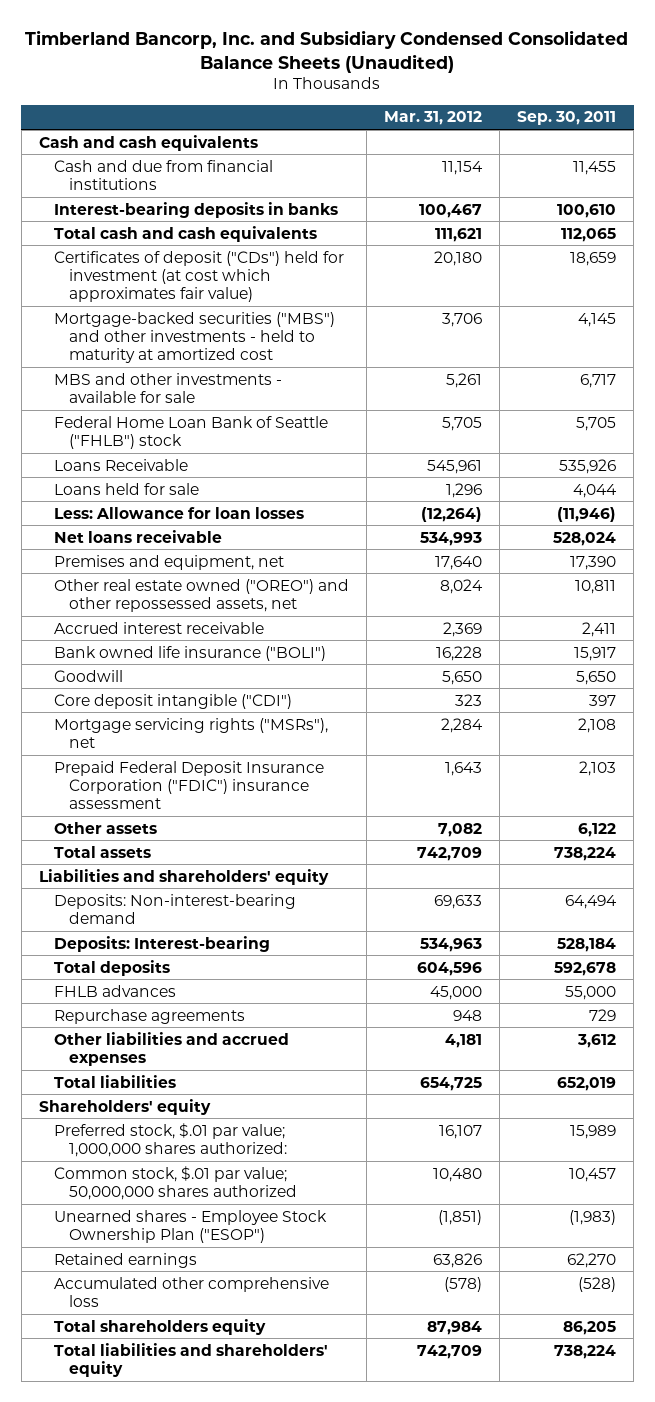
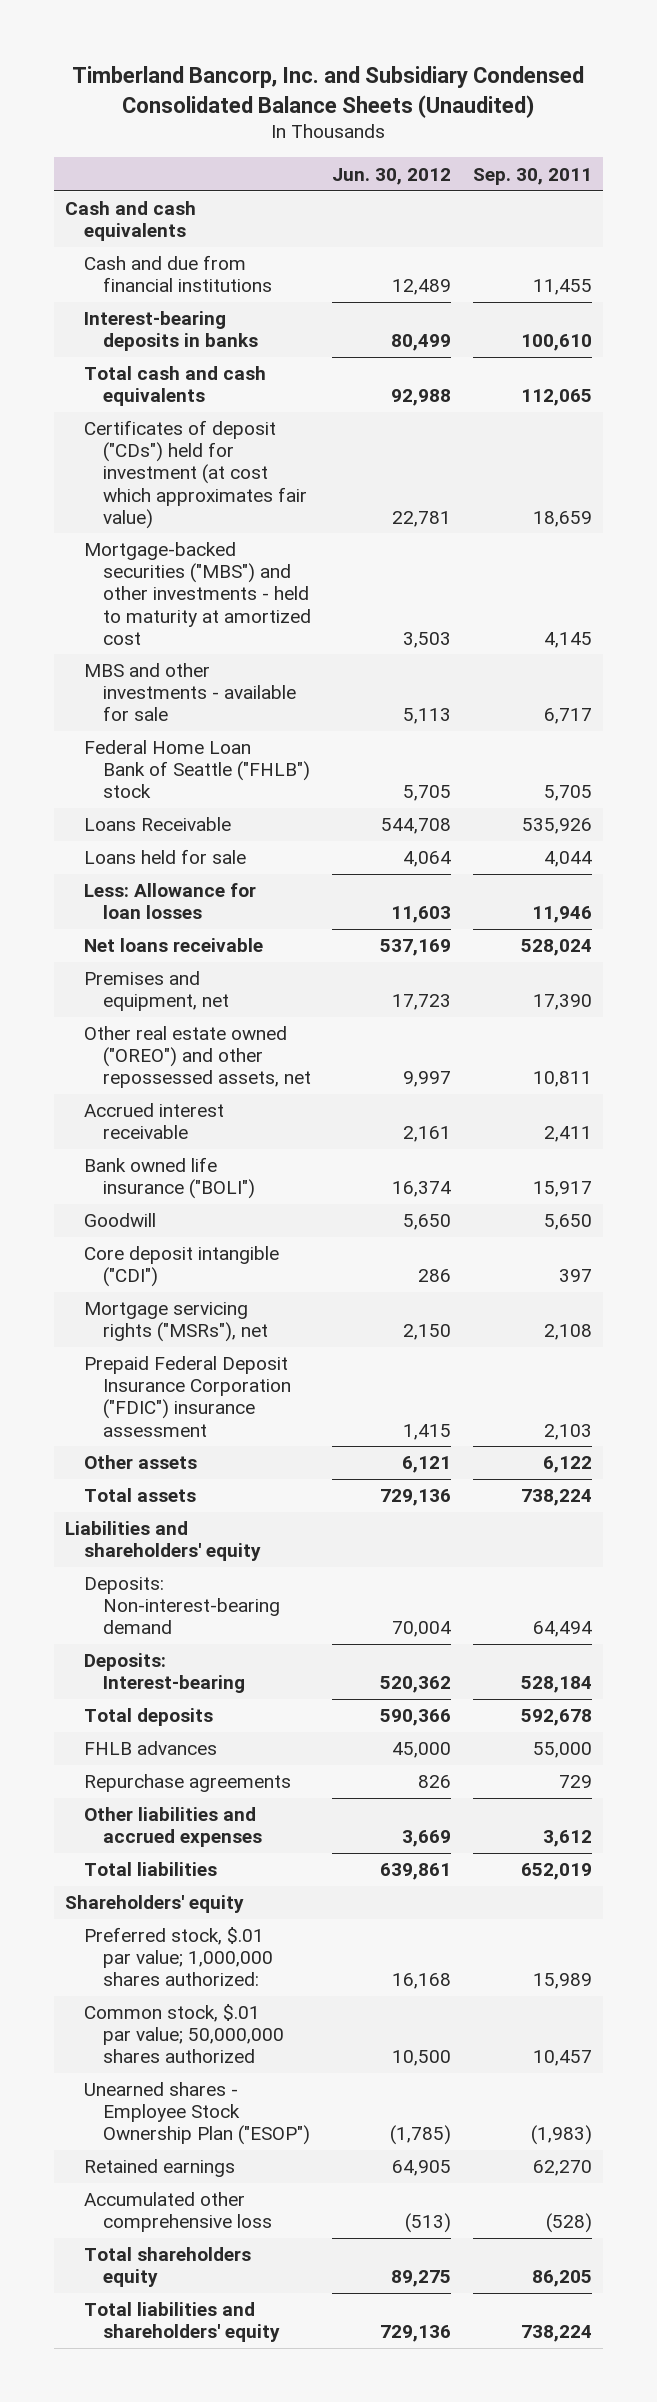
- | Mar. 31, 2012 | Sep. 30, 2011
+ | Jun. 30, 2012 | Sep. 30, 2011
- Less: Allowance for loan losses | (12,264) | (11,946)
+ Less: Allowance for loan losses | 11,603 | 11,946

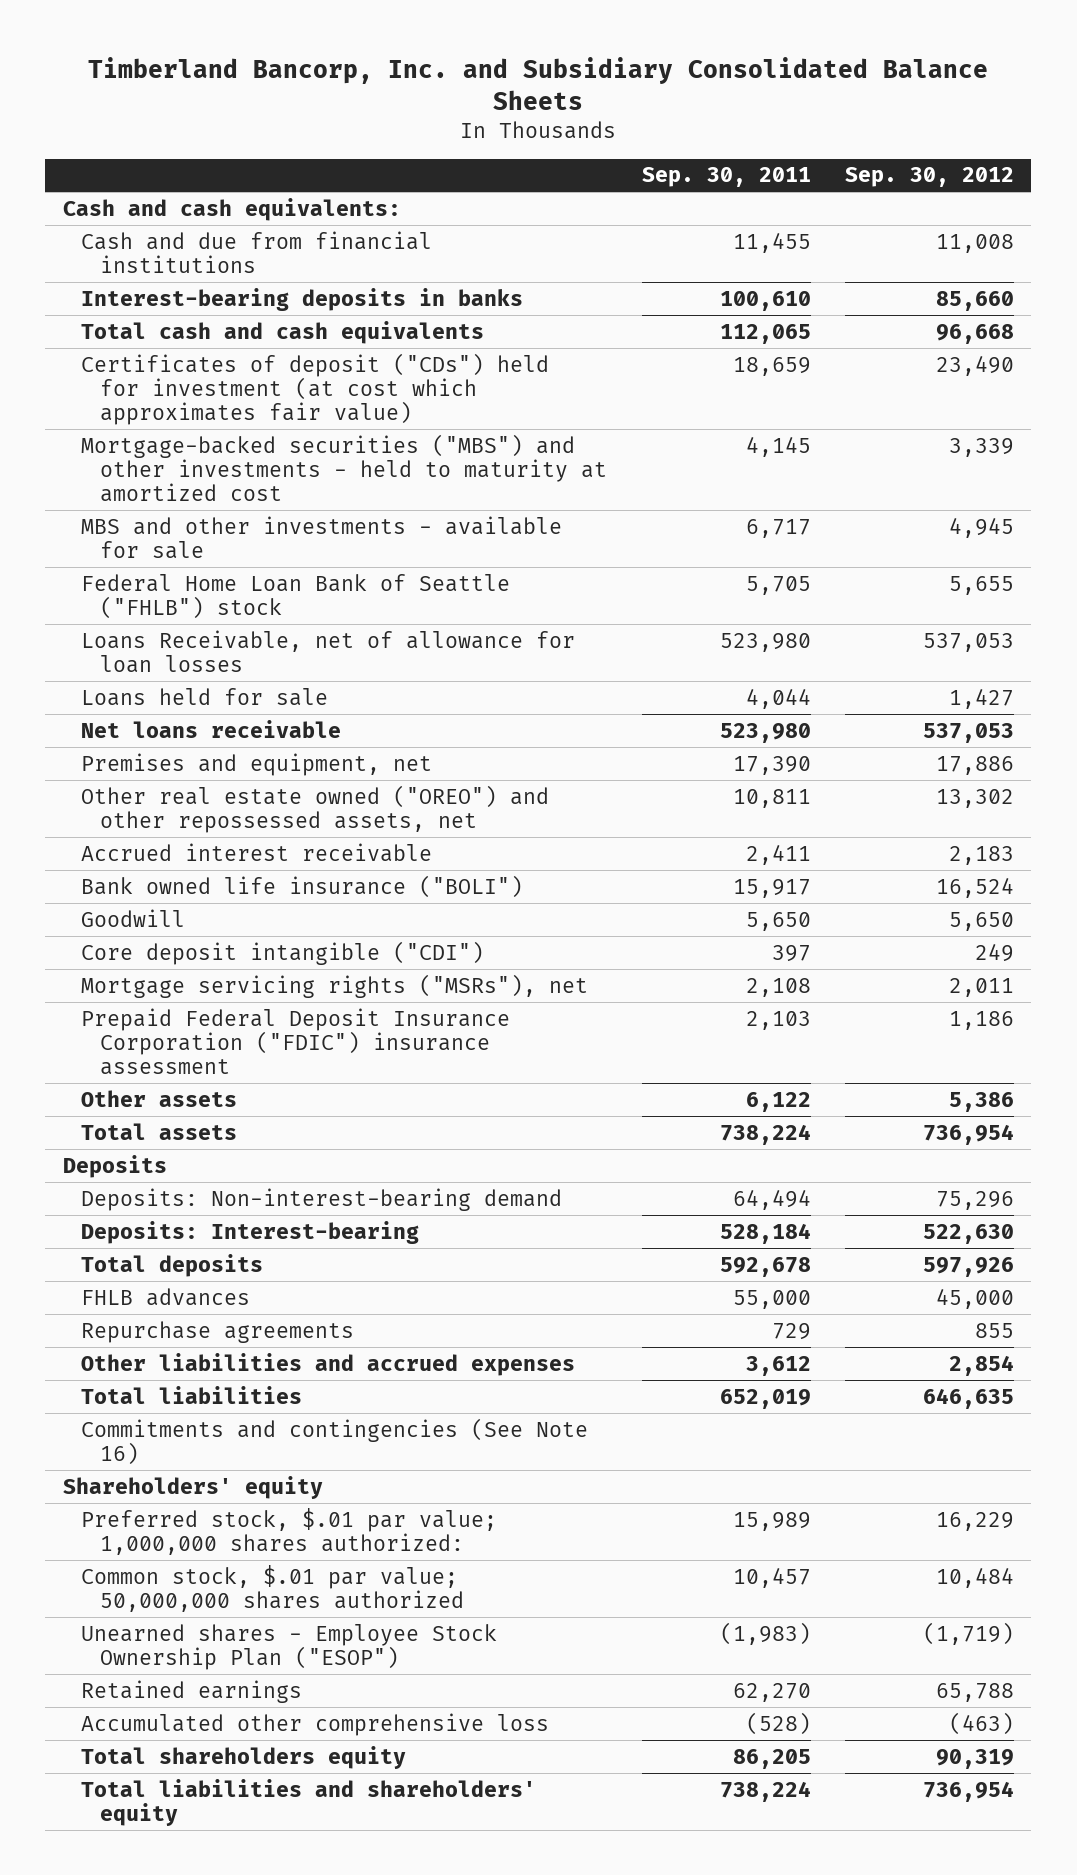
- Timberland Bancorp, Inc. and Subsidiary Condensed Consolidated Balance Sheets (Unaudited)
+ Timberland Bancorp, Inc. and Subsidiary Consolidated Balance Sheets
- | Jun. 30, 2012 | Sep. 30, 2011
+ | Sep. 30, 2011 | Sep. 30, 2012
- Cash and cash equivalents
+ Cash and cash equivalents:
- Loans Receivable | 544,708 | 535,926
+ Loans Receivable, net of allowance for loan losses | 523,980 | 537,053
- Less: Allowance for loan losses | 11,603 | 11,946
- Net loans receivable | 537,169 | 528,024
+ Net loans receivable | 523,980 | 537,053
- Liabilities and shareholders' equity
+ Deposits
+ Commitments and contingencies (See Note 16)

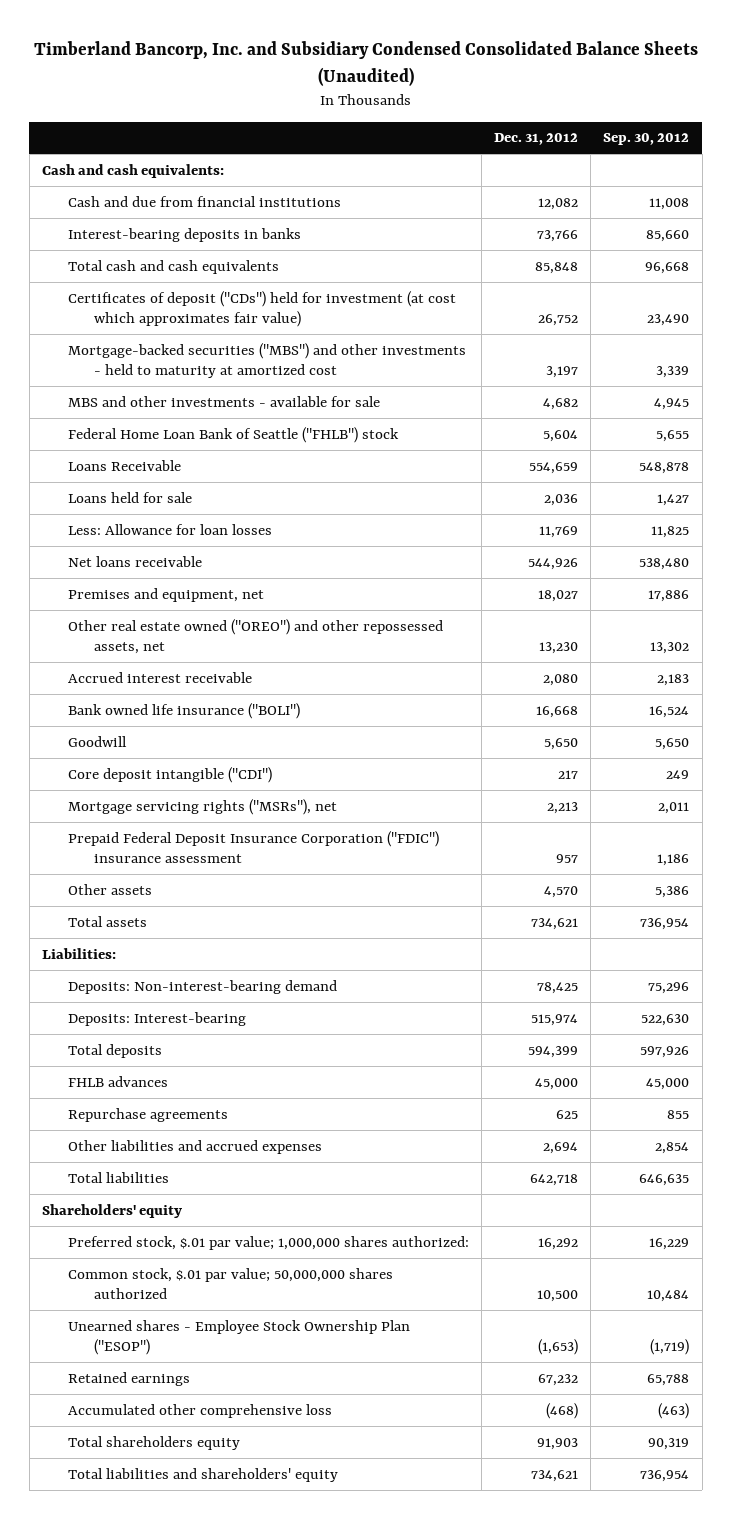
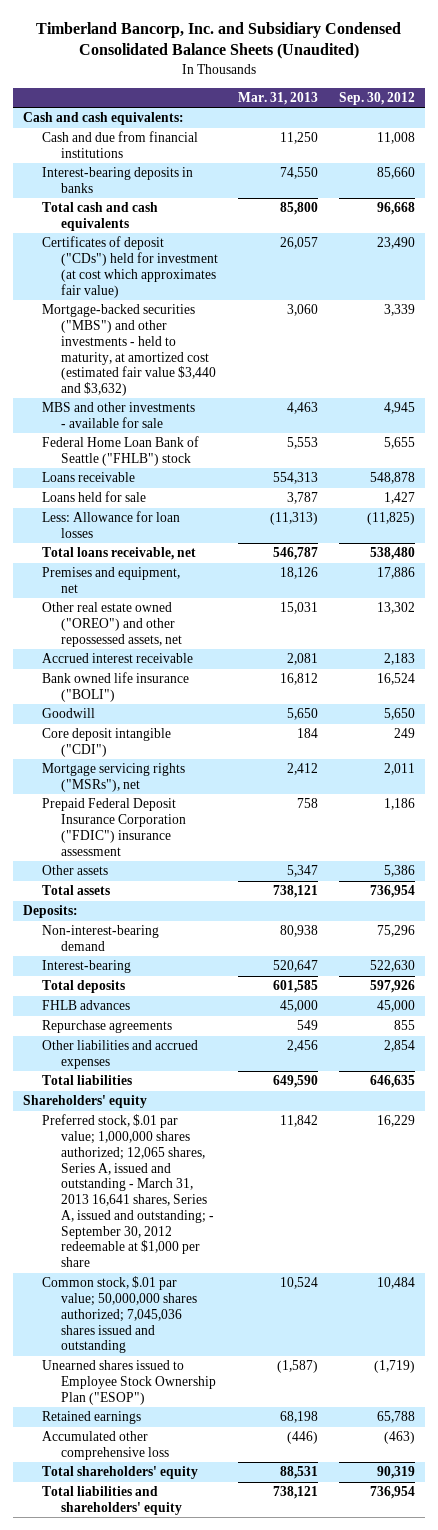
- | Dec. 31, 2012 | Sep. 30, 2012
+ | Mar. 31, 2013 | Sep. 30, 2012
- Mortgage-backed securities ("MBS") and other investments - held to maturity at amortized cost | 3,197 | 3,339
+ Mortgage-backed securities ("MBS") and other investments - held to maturity, at amortized cost (estimated fair value $3,440 and $3,632) | 3,060 | 3,339
- Loans Receivable | 554,659 | 548,878
+ Loans receivable | 554,313 | 548,878
- Less: Allowance for loan losses | 11,769 | 11,825
- Net loans receivable | 544,926 | 538,480
+ Less: Allowance for loan losses | (11,313) | (11,825)
+ Total loans receivable, net | 546,787 | 538,480
- Liabilities:
- Deposits: Non-interest-bearing demand | 78,425 | 75,296
- Deposits: Interest-bearing | 515,974 | 522,630
+ Deposits:
+ Non-interest-bearing demand | 80,938 | 75,296
+ Interest-bearing | 520,647 | 522,630
- Preferred stock, $.01 par value; 1,000,000 shares authorized: | 16,292 | 16,229
- Common stock, $.01 par value; 50,000,000 shares authorized | 10,500 | 10,484
- Unearned shares - Employee Stock Ownership Plan ("ESOP") | (1,653) | (1,719)
+ Preferred stock, $.01 par value; 1,000,000 shares authorized; 12,065 shares, Series A, issued and outstanding - March 31, 2013 16,641 shares, Series A, issued and outstanding; - September 30, 2012 redeemable at $1,000 per share | 11,842 | 16,229
+ Common stock, $.01 par value; 50,000,000 shares authorized; 7,045,036 shares issued and outstanding | 10,524 | 10,484
+ Unearned shares issued to Employee Stock Ownership Plan ("ESOP") | (1,587) | (1,719)
- Total shareholders equity | 91,903 | 90,319
+ Total shareholders' equity | 88,531 | 90,319

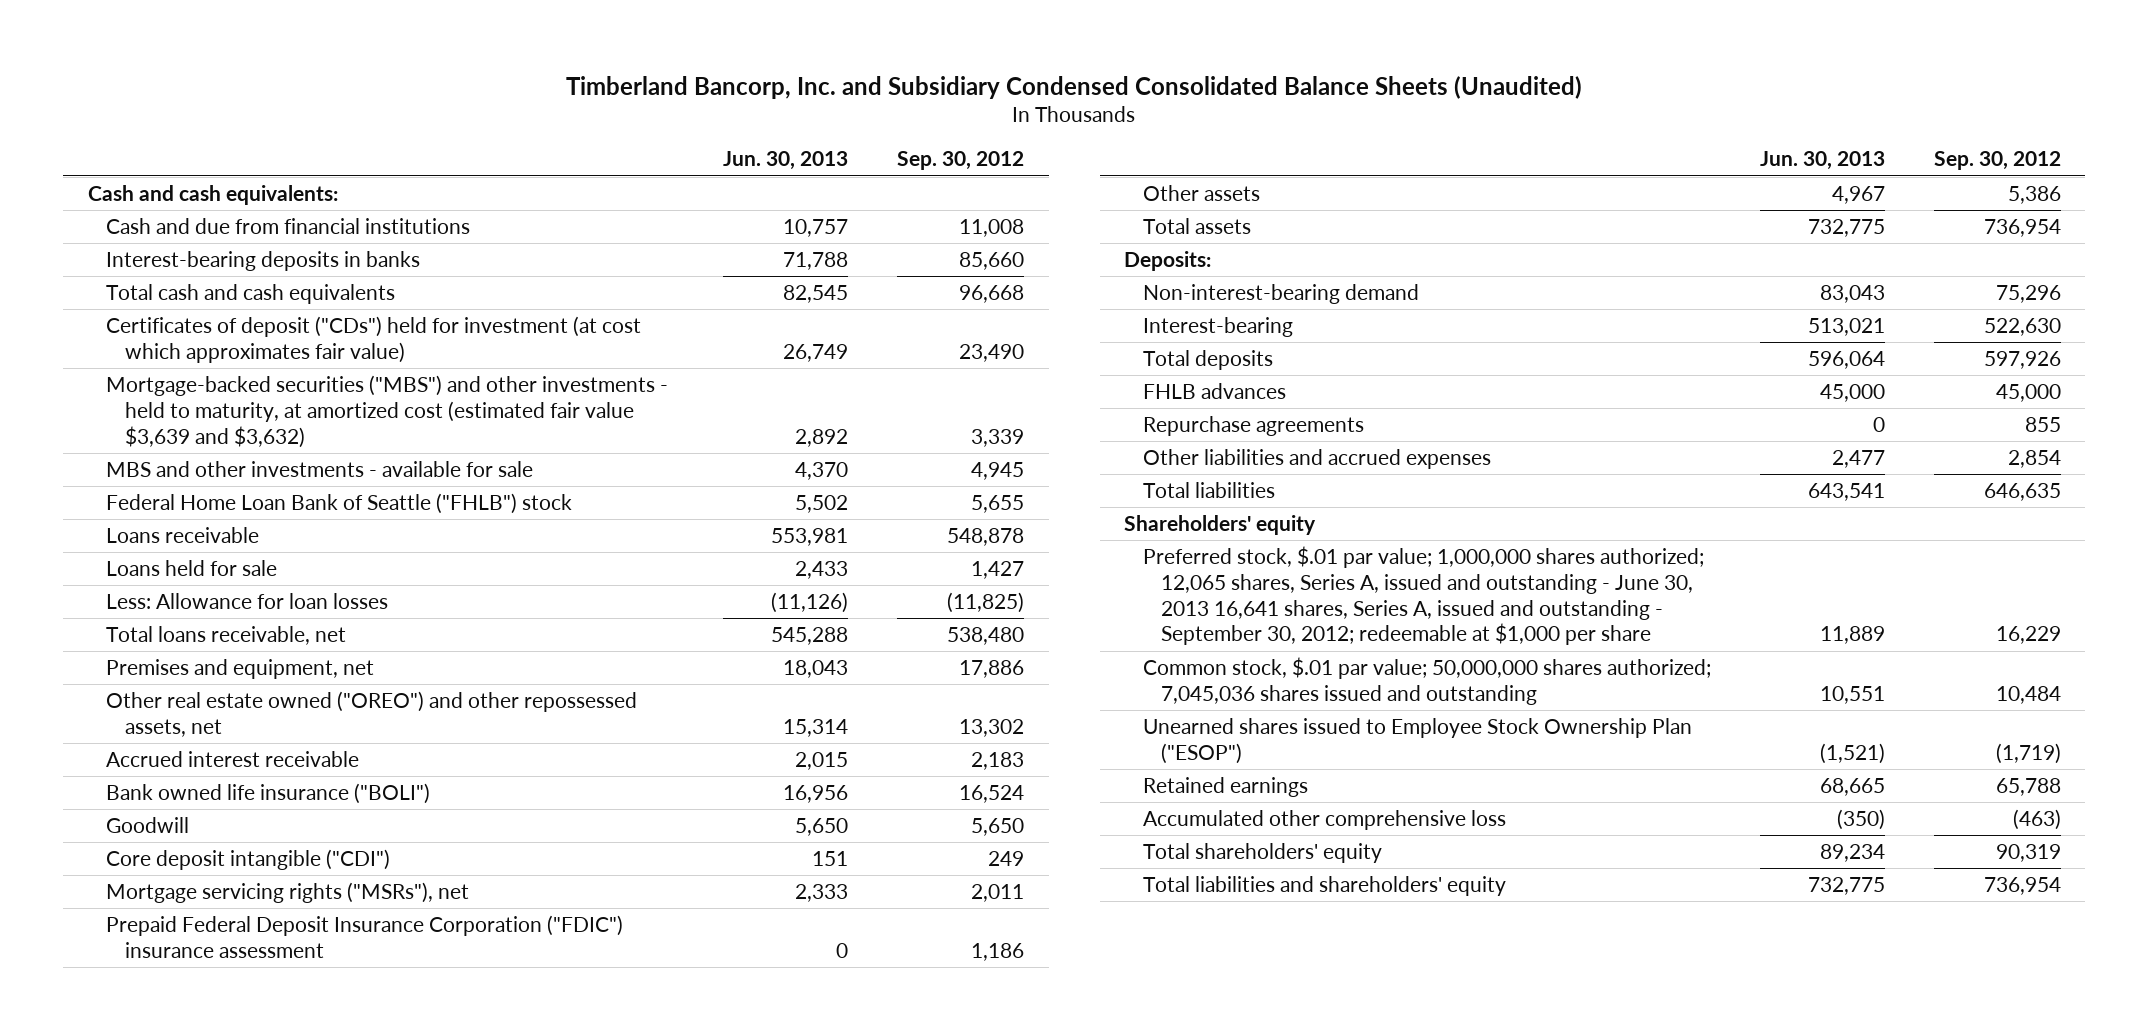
- | Mar. 31, 2013 | Sep. 30, 2012
+ | Jun. 30, 2013 | Sep. 30, 2012
- Mortgage-backed securities ("MBS") and other investments - held to maturity, at amortized cost (estimated fair value $3,440 and $3,632) | 3,060 | 3,339
+ Mortgage-backed securities ("MBS") and other investments - held to maturity, at amortized cost (estimated fair value $3,639 and $3,632) | 2,892 | 3,339
- Preferred stock, $.01 par value; 1,000,000 shares authorized; 12,065 shares, Series A, issued and outstanding - March 31, 2013 16,641 shares, Series A, issued and outstanding; - September 30, 2012 redeemable at $1,000 per share | 11,842 | 16,229
+ Preferred stock, $.01 par value; 1,000,000 shares authorized; 12,065 shares, Series A, issued and outstanding - June 30, 2013 16,641 shares, Series A, issued and outstanding - September 30, 2012; redeemable at $1,000 per share | 11,889 | 16,229

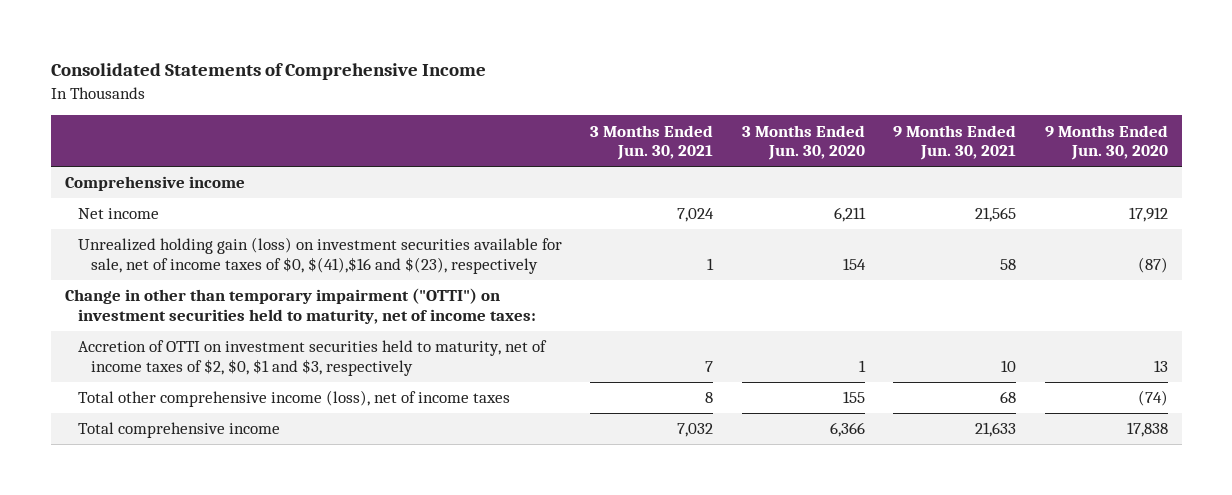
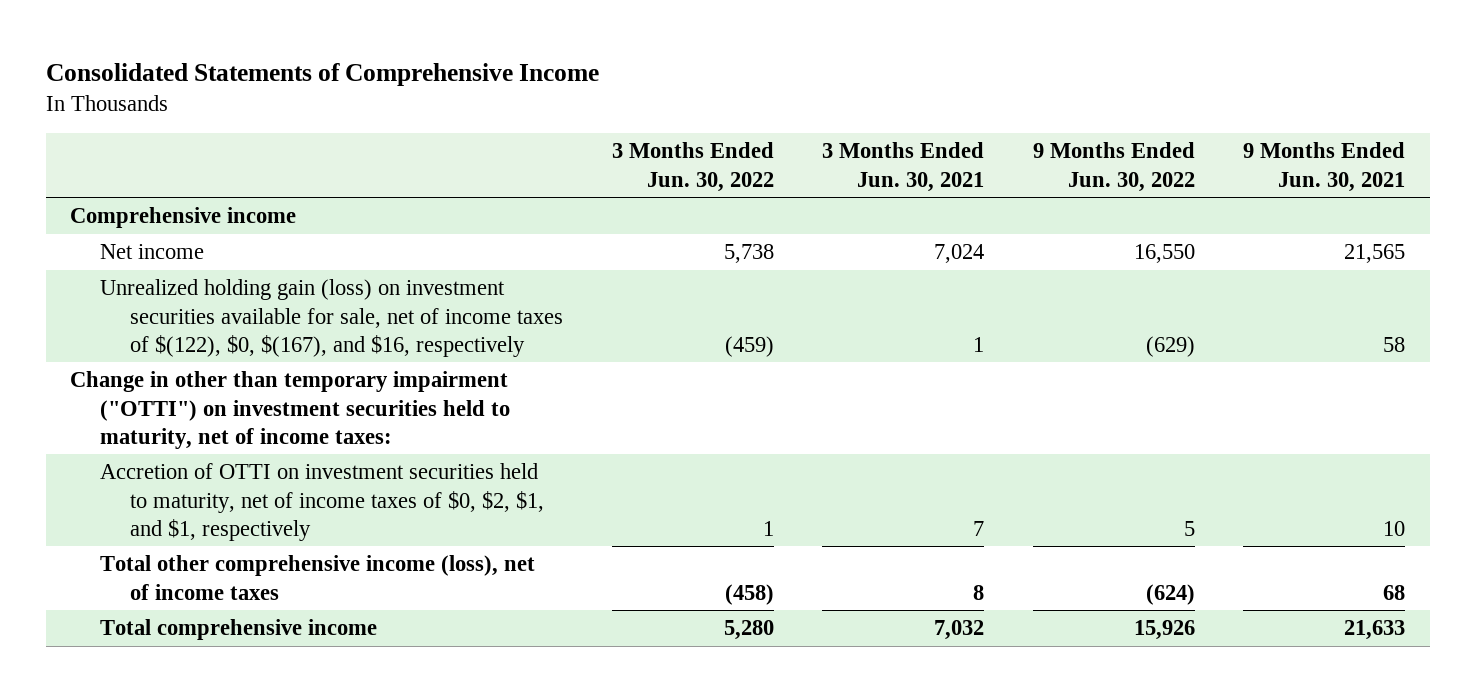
- | 3 Months Ended Jun. 30, 2021 | 3 Months Ended Jun. 30, 2020 | 9 Months Ended Jun. 30, 2021 | 9 Months Ended Jun. 30, 2020
+ | 3 Months Ended Jun. 30, 2022 | 3 Months Ended Jun. 30, 2021 | 9 Months Ended Jun. 30, 2022 | 9 Months Ended Jun. 30, 2021
- Unrealized holding gain (loss) on investment securities available for sale, net of income taxes of $0, $(41),$16 and $(23), respectively | 1 | 154 | 58 | (87)
+ Unrealized holding gain (loss) on investment securities available for sale, net of income taxes of $(122), $0, $(167), and $16, respectively | (459) | 1 | (629) | 58
- Accretion of OTTI on investment securities held to maturity, net of income taxes of $2, $0, $1 and $3, respectively | 7 | 1 | 10 | 13
+ Accretion of OTTI on investment securities held to maturity, net of income taxes of $0, $2, $1, and $1, respectively | 1 | 7 | 5 | 10

